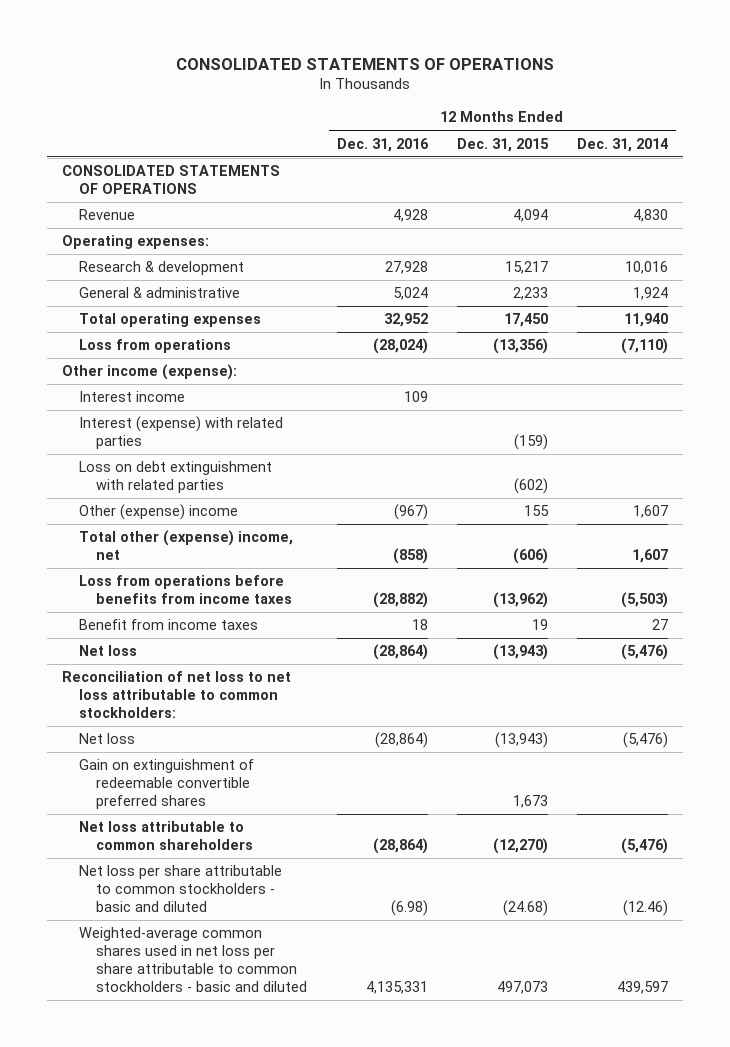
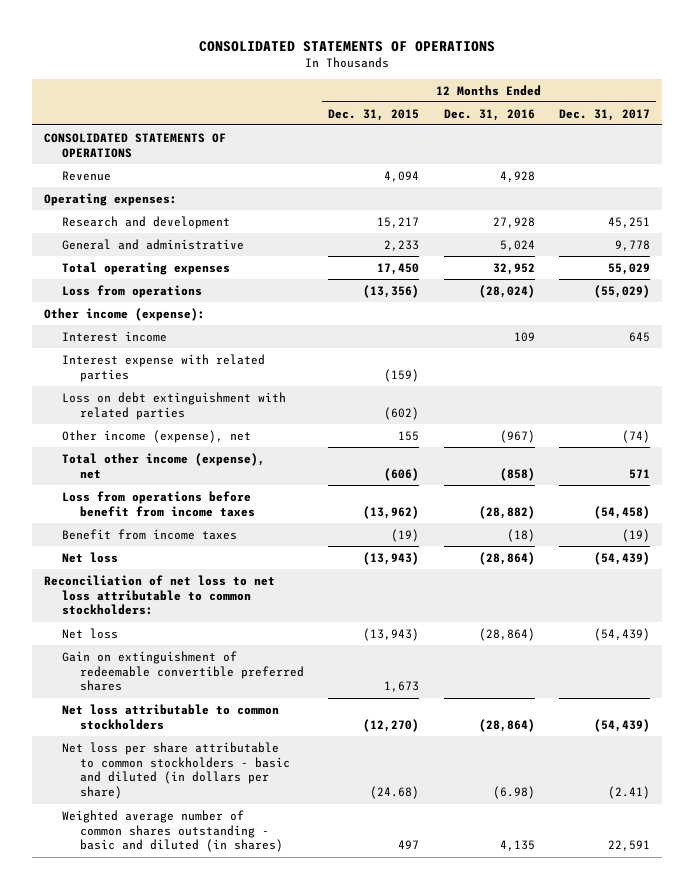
- | 12 Months Ended Dec. 31, 2016 | 12 Months Ended Dec. 31, 2015 | 12 Months Ended Dec. 31, 2014
+ | 12 Months Ended Dec. 31, 2015 | 12 Months Ended Dec. 31, 2016 | 12 Months Ended Dec. 31, 2017
- Research & development | 27,928 | 15,217 | 10,016
- General & administrative | 5,024 | 2,233 | 1,924
+ Research and development | 15,217 | 27,928 | 45,251
+ General and administrative | 2,233 | 5,024 | 9,778
- Interest (expense) with related parties | | (159) |
+ Interest expense with related parties | (159) | |
- Other (expense) income | (967) | 155 | 1,607
- Total other (expense) income, net | (858) | (606) | 1,607
- Loss from operations before benefits from income taxes | (28,882) | (13,962) | (5,503)
- Benefit from income taxes | 18 | 19 | 27
+ Other income (expense), net | 155 | (967) | (74)
+ Total other income (expense), net | (606) | (858) | 571
+ Loss from operations before benefit from income taxes | (13,962) | (28,882) | (54,458)
+ Benefit from income taxes | (19) | (18) | (19)
- Net loss attributable to common shareholders | (28,864) | (12,270) | (5,476)
- Net loss per share attributable to common stockholders - basic and diluted | (6.98) | (24.68) | (12.46)
- Weighted-average common shares used in net loss per share attributable to common stockholders - basic and diluted | 4,135,331 | 497,073 | 439,597
+ Net loss attributable to common stockholders | (12,270) | (28,864) | (54,439)
+ Net loss per share attributable to common stockholders - basic and diluted (in dollars per share) | (24.68) | (6.98) | (2.41)
+ Weighted average number of common shares outstanding - basic and diluted (in shares) | 497 | 4,135 | 22,591

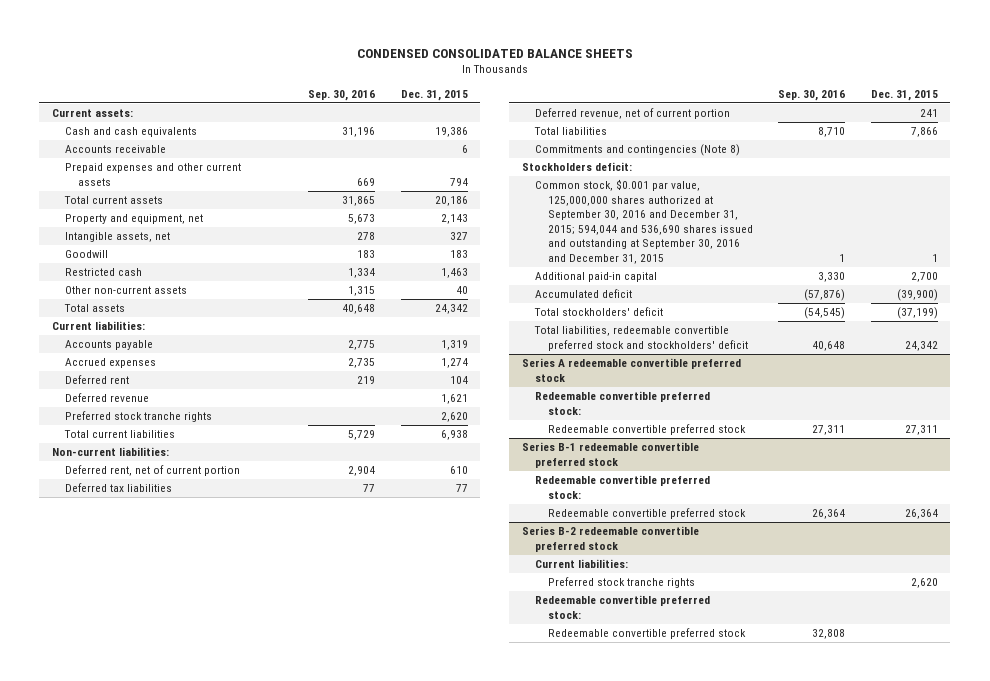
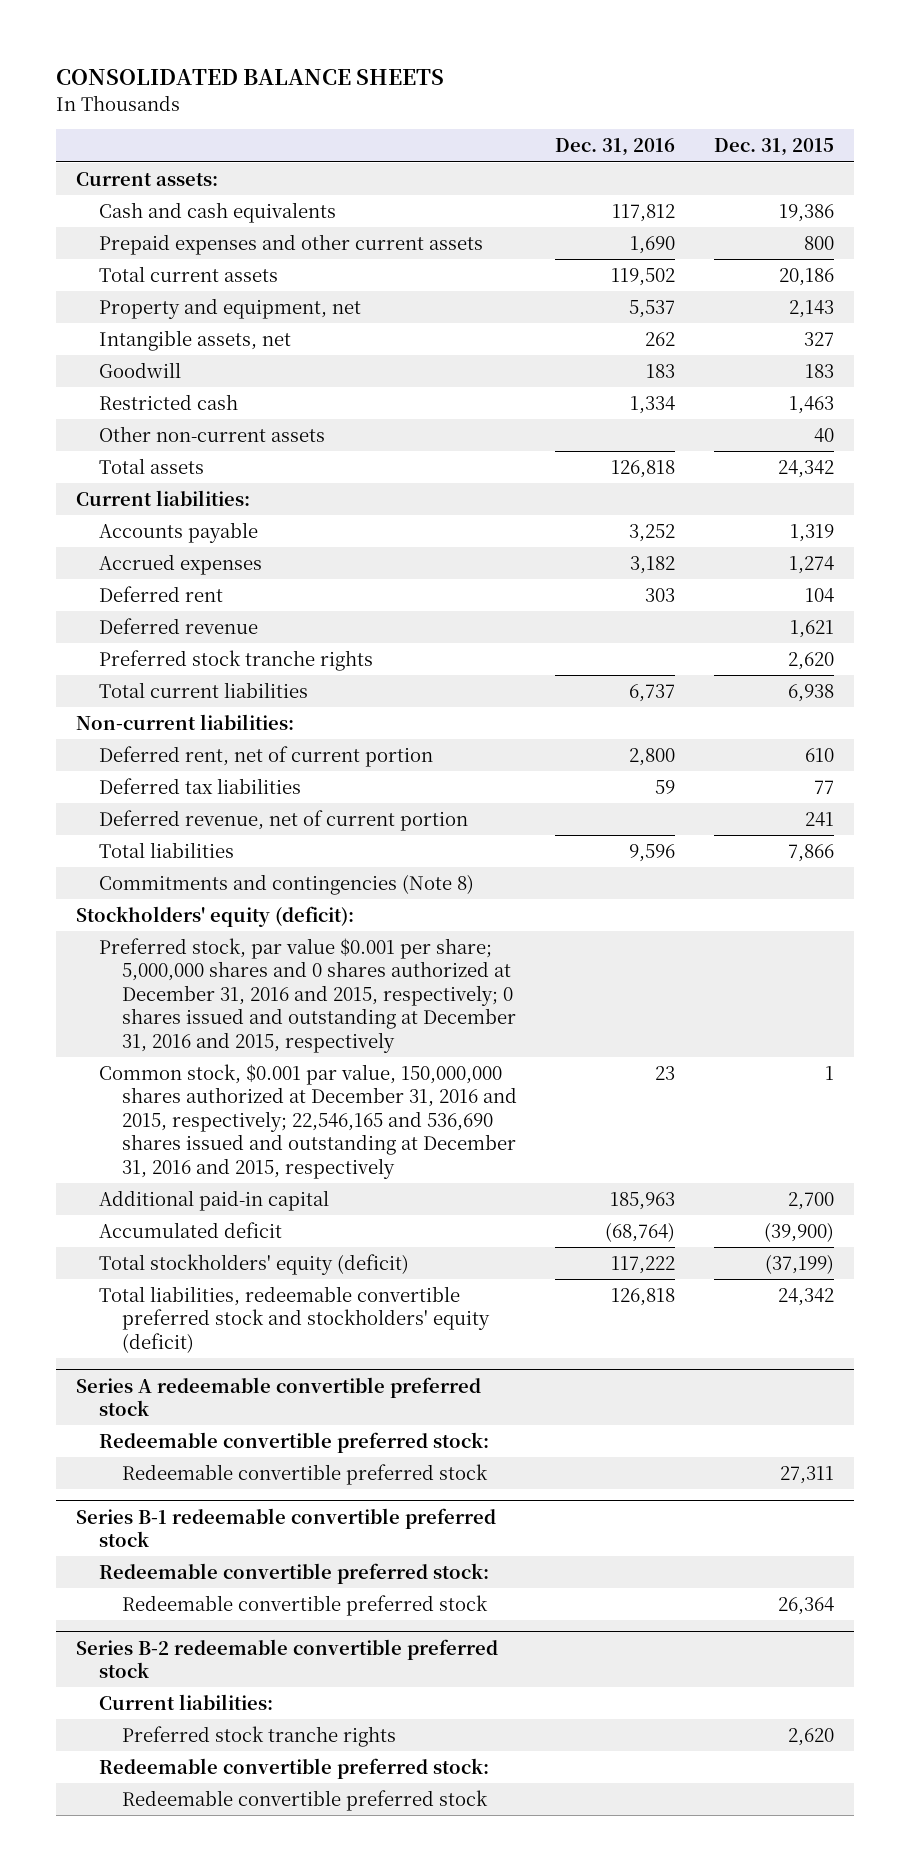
- CONDENSED CONSOLIDATED BALANCE SHEETS
+ CONSOLIDATED BALANCE SHEETS
- | Sep. 30, 2016 | Dec. 31, 2015
+ | Dec. 31, 2016 | Dec. 31, 2015
- Accounts receivable | | 6
- Prepaid expenses and other current assets | 669 | 794
+ Prepaid expenses and other current assets | 1,690 | 800
- Stockholders deficit:
- Common stock, $0.001 par value, 125,000,000 shares authorized at September 30, 2016 and December 31, 2015; 594,044 and 536,690 shares issued and outstanding at September 30, 2016 and December 31, 2015 | 1 | 1
+ Stockholders' equity (deficit):
+ Preferred stock, par value $0.001 per share; 5,000,000 shares and 0 shares authorized at December 31, 2016 and 2015, respectively; 0 shares issued and outstanding at December 31, 2016 and 2015, respectively
+ Common stock, $0.001 par value, 150,000,000 shares authorized at December 31, 2016 and 2015, respectively; 22,546,165 and 536,690 shares issued and outstanding at December 31, 2016 and 2015, respectively | 23 | 1
- Total stockholders' deficit | (54,545) | (37,199)
- Total liabilities, redeemable convertible preferred stock and stockholders' deficit | 40,648 | 24,342
+ Total stockholders' equity (deficit) | 117,222 | (37,199)
+ Total liabilities, redeemable convertible preferred stock and stockholders' equity (deficit) | 126,818 | 24,342

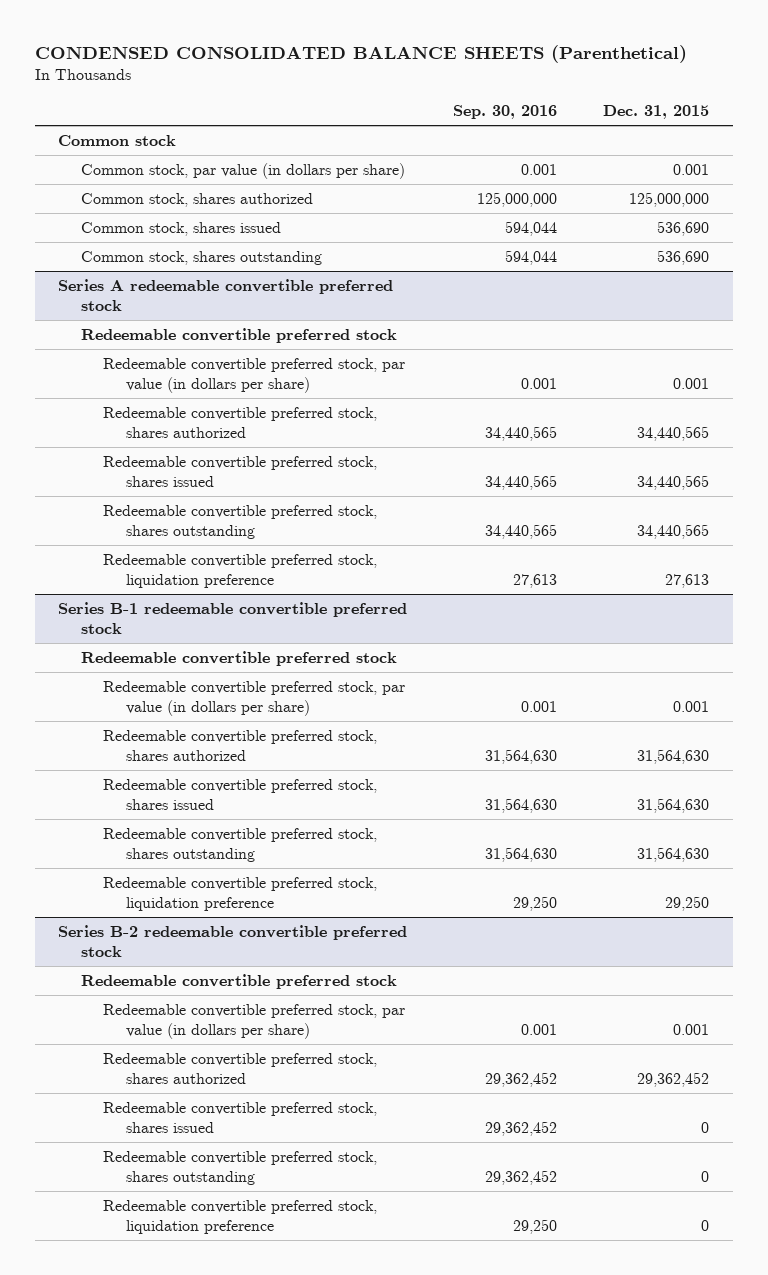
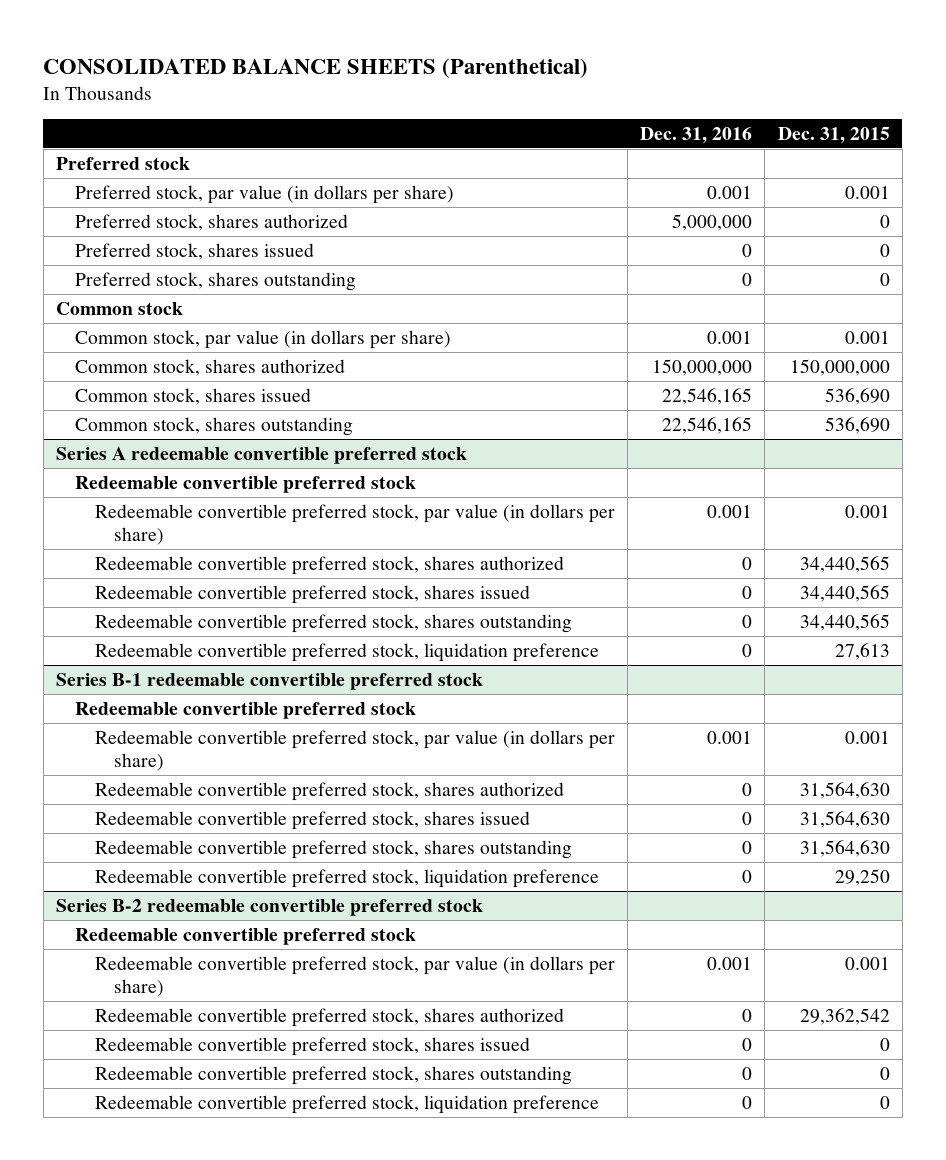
- CONDENSED CONSOLIDATED BALANCE SHEETS (Parenthetical)
+ CONSOLIDATED BALANCE SHEETS (Parenthetical)
- | Sep. 30, 2016 | Dec. 31, 2015
+ | Dec. 31, 2016 | Dec. 31, 2015
+ Preferred stock
+ Preferred stock, par value (in dollars per share) | 0.001 | 0.001
+ Preferred stock, shares authorized | 5,000,000 | 0
+ Preferred stock, shares issued | 0 | 0
+ Preferred stock, shares outstanding | 0 | 0
- Common stock, shares authorized | 125,000,000 | 125,000,000
+ Common stock, shares authorized | 150,000,000 | 150,000,000
@ Series B-2 redeemable convertible preferred stock
- Redeemable convertible preferred stock, shares authorized | 29,362,452 | 29,362,452
+ Redeemable convertible preferred stock, shares authorized | 0 | 29,362,542

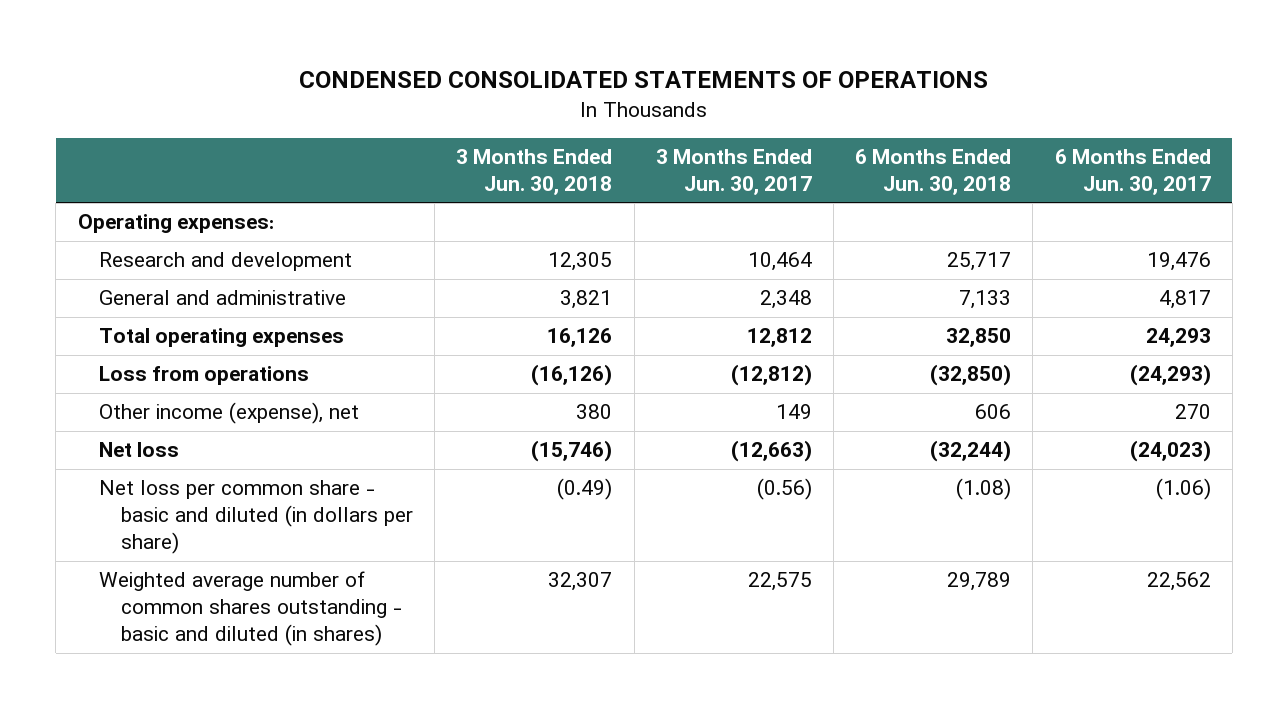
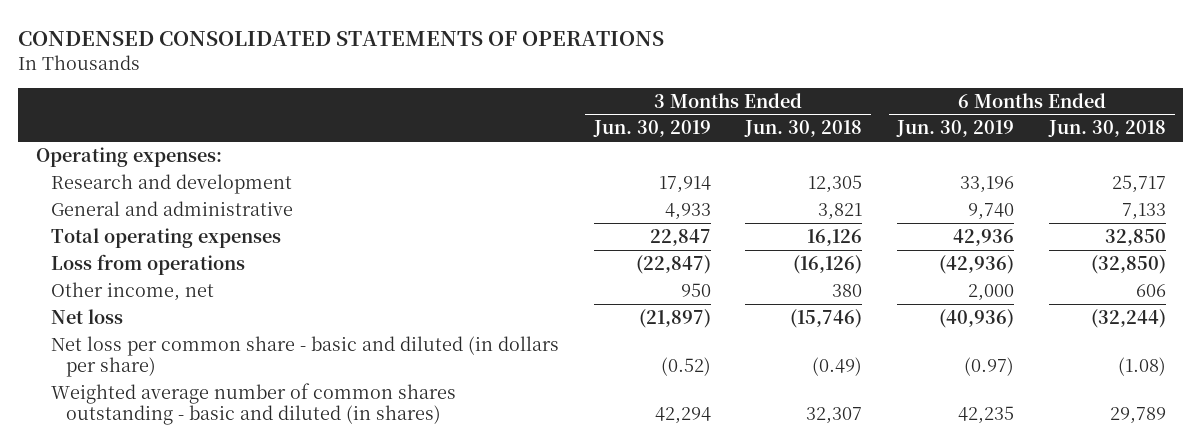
- | 3 Months Ended Jun. 30, 2018 | 3 Months Ended Jun. 30, 2017 | 6 Months Ended Jun. 30, 2018 | 6 Months Ended Jun. 30, 2017
+ | 3 Months Ended Jun. 30, 2019 | 3 Months Ended Jun. 30, 2018 | 6 Months Ended Jun. 30, 2019 | 6 Months Ended Jun. 30, 2018
- Other income (expense), net | 380 | 149 | 606 | 270
+ Other income, net | 950 | 380 | 2,000 | 606

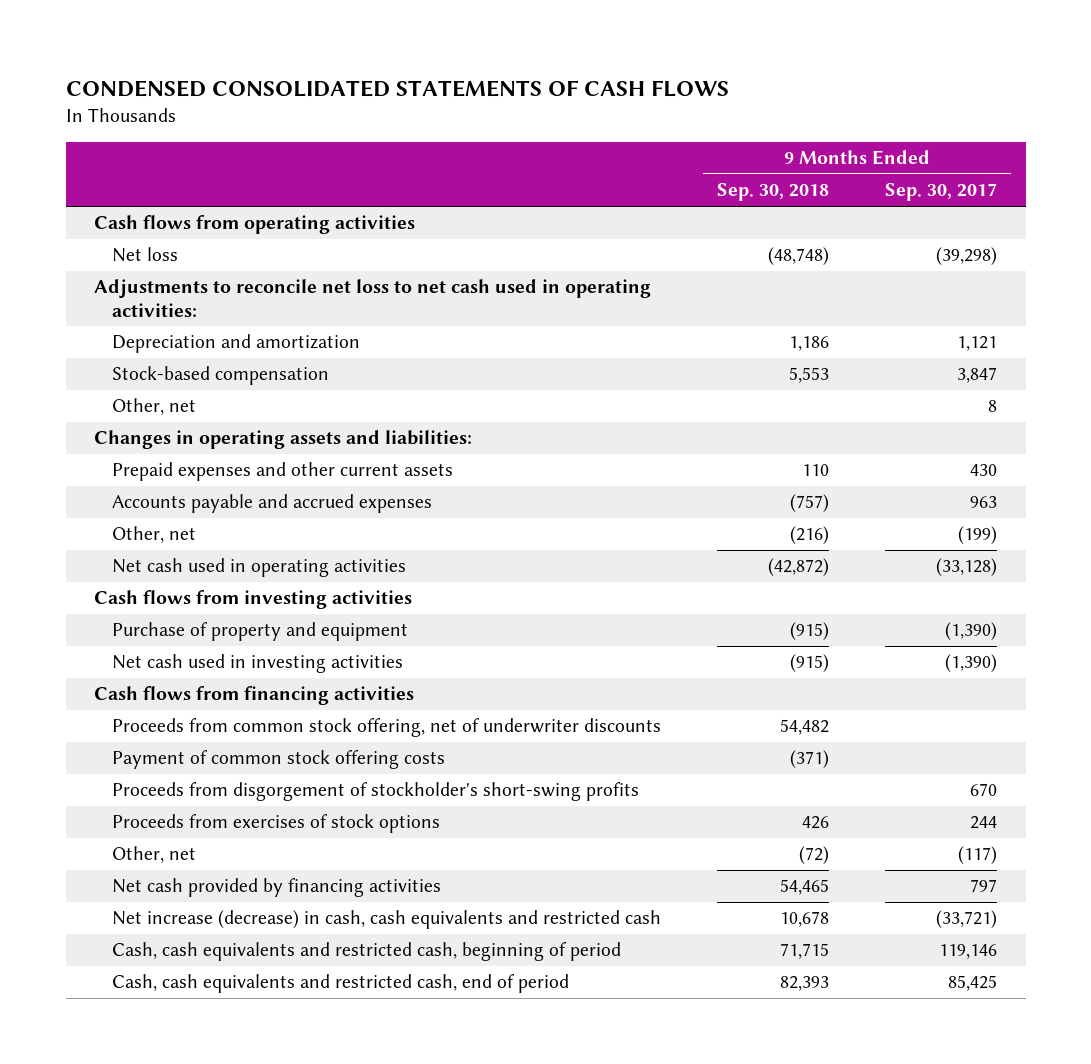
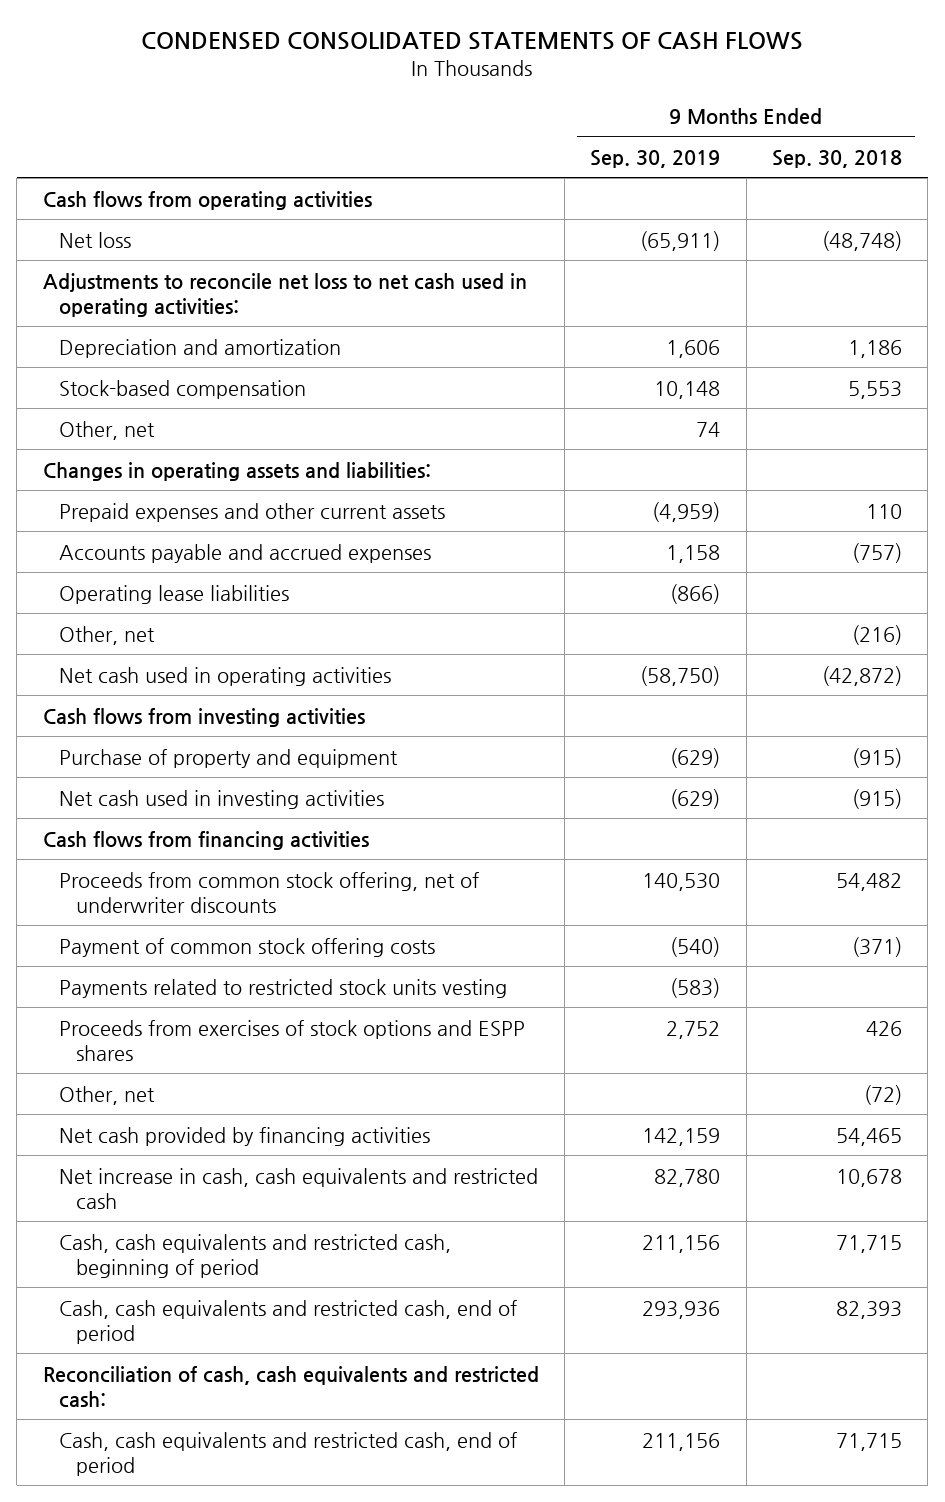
- | 9 Months Ended Sep. 30, 2018 | 9 Months Ended Sep. 30, 2017
+ | 9 Months Ended Sep. 30, 2019 | 9 Months Ended Sep. 30, 2018
+ Operating lease liabilities | (866) |
- Proceeds from disgorgement of stockholder's short-swing profits | | 670
- Proceeds from exercises of stock options | 426 | 244
+ Payments related to restricted stock units vesting | (583) |
+ Proceeds from exercises of stock options and ESPP shares | 2,752 | 426
- Net increase (decrease) in cash, cash equivalents and restricted cash | 10,678 | (33,721)
+ Net increase in cash, cash equivalents and restricted cash | 82,780 | 10,678
+ Reconciliation of cash, cash equivalents and restricted cash:
+ Cash, cash equivalents and restricted cash, end of period | 211,156 | 71,715

